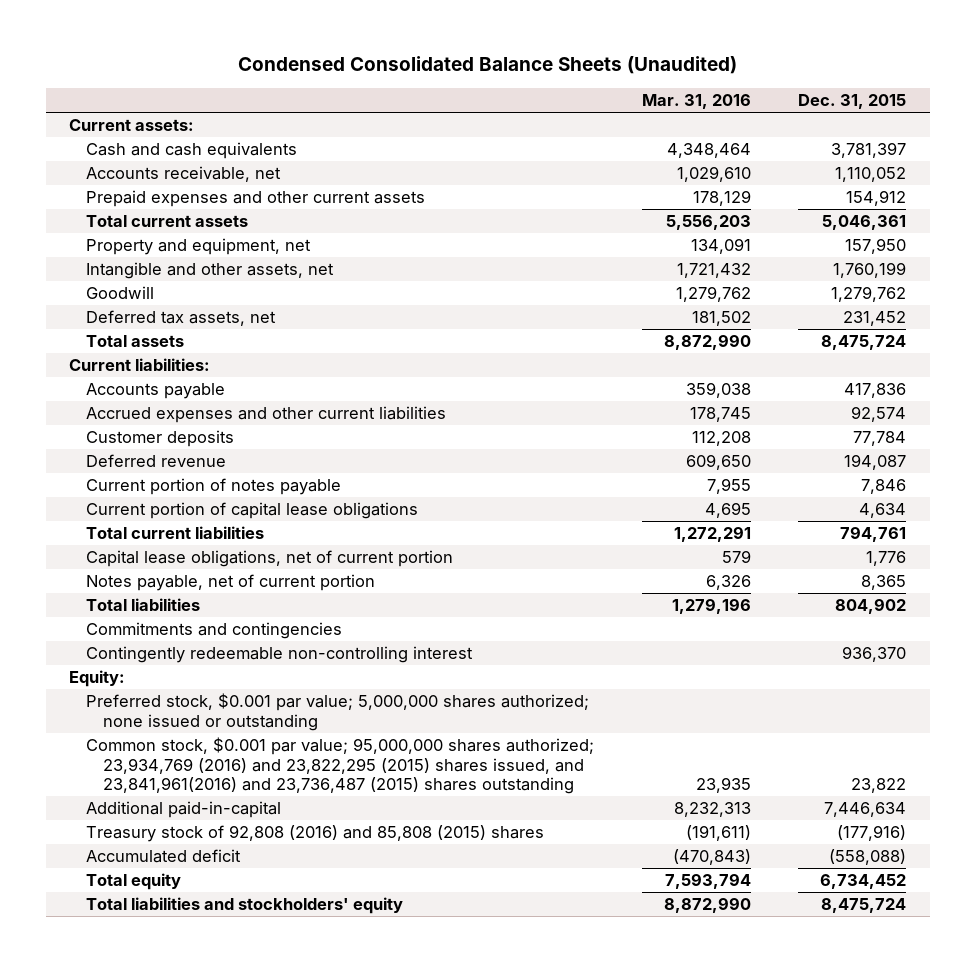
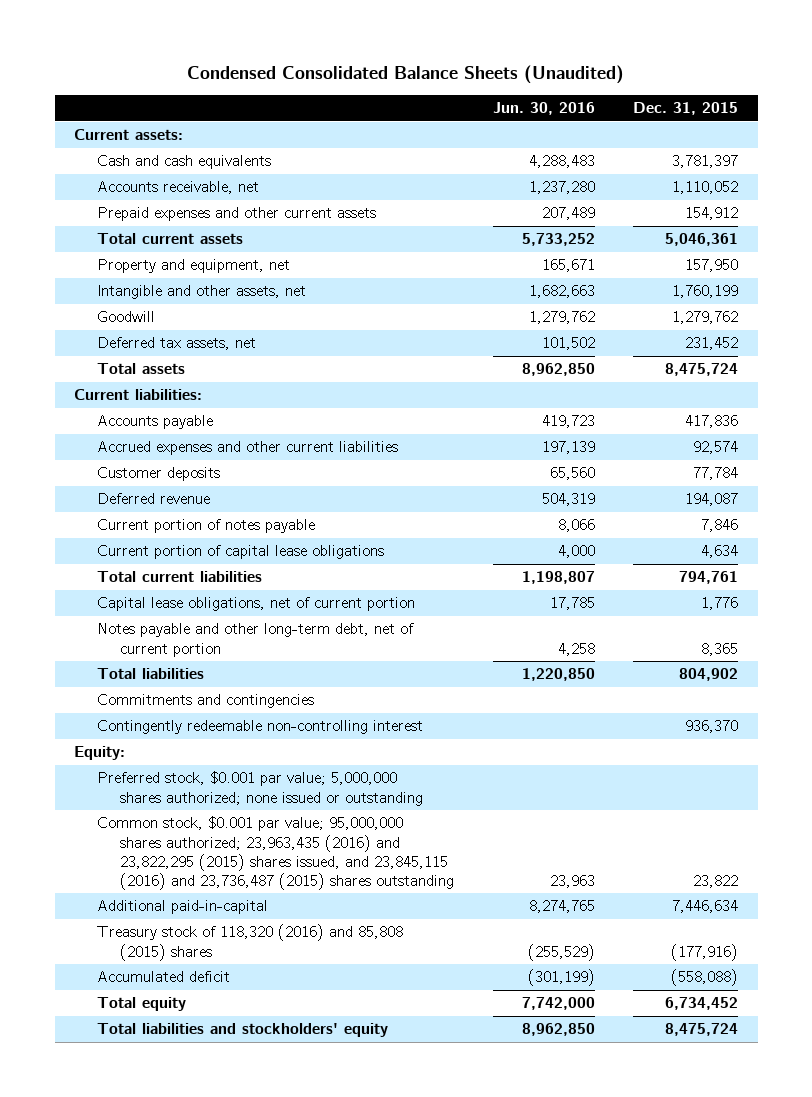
- | Mar. 31, 2016 | Dec. 31, 2015
+ | Jun. 30, 2016 | Dec. 31, 2015
- Notes payable, net of current portion | 6,326 | 8,365
+ Notes payable and other long-term debt, net of current portion | 4,258 | 8,365
- Common stock, $0.001 par value; 95,000,000 shares authorized; 23,934,769 (2016) and 23,822,295 (2015) shares issued, and 23,841,961(2016) and 23,736,487 (2015) shares outstanding | 23,935 | 23,822
+ Common stock, $0.001 par value; 95,000,000 shares authorized; 23,963,435 (2016) and 23,822,295 (2015) shares issued, and 23,845,115 (2016) and 23,736,487 (2015) shares outstanding | 23,963 | 23,822
- Treasury stock of 92,808 (2016) and 85,808 (2015) shares | (191,611) | (177,916)
+ Treasury stock of 118,320 (2016) and 85,808 (2015) shares | (255,529) | (177,916)

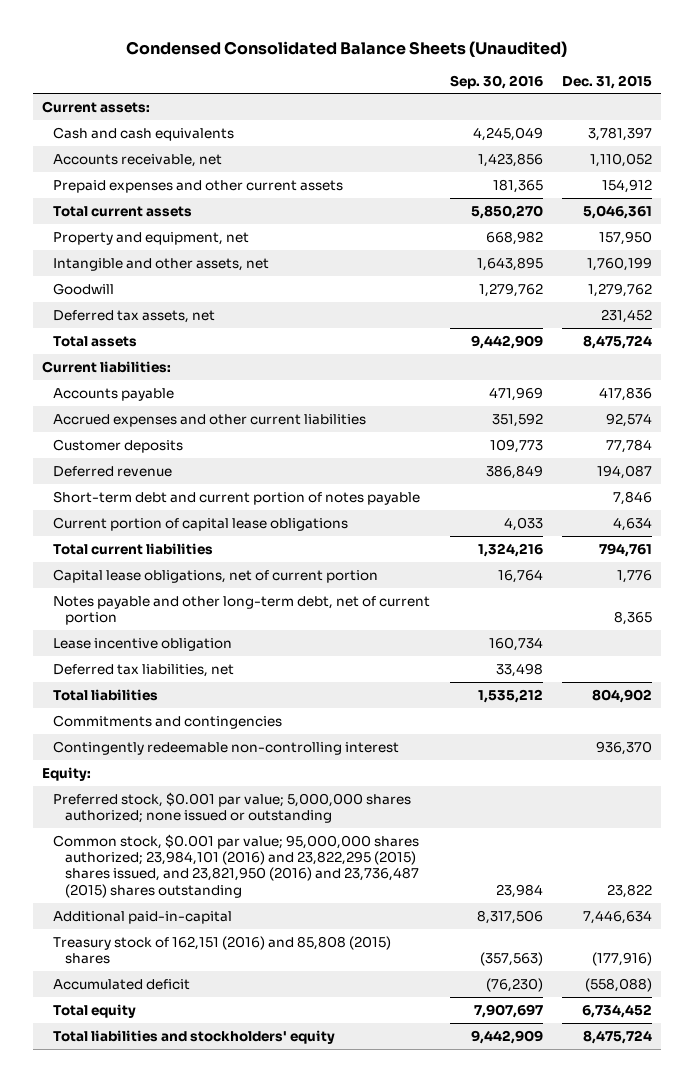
- | Jun. 30, 2016 | Dec. 31, 2015
+ | Sep. 30, 2016 | Dec. 31, 2015
- Current portion of notes payable | 8,066 | 7,846
+ Short-term debt and current portion of notes payable | | 7,846
+ Lease incentive obligation | 160,734 |
+ Deferred tax liabilities, net | 33,498 |
- Common stock, $0.001 par value; 95,000,000 shares authorized; 23,963,435 (2016) and 23,822,295 (2015) shares issued, and 23,845,115 (2016) and 23,736,487 (2015) shares outstanding | 23,963 | 23,822
+ Common stock, $0.001 par value; 95,000,000 shares authorized; 23,984,101 (2016) and 23,822,295 (2015) shares issued, and 23,821,950 (2016) and 23,736,487 (2015) shares outstanding | 23,984 | 23,822
- Treasury stock of 118,320 (2016) and 85,808 (2015) shares | (255,529) | (177,916)
+ Treasury stock of 162,151 (2016) and 85,808 (2015) shares | (357,563) | (177,916)

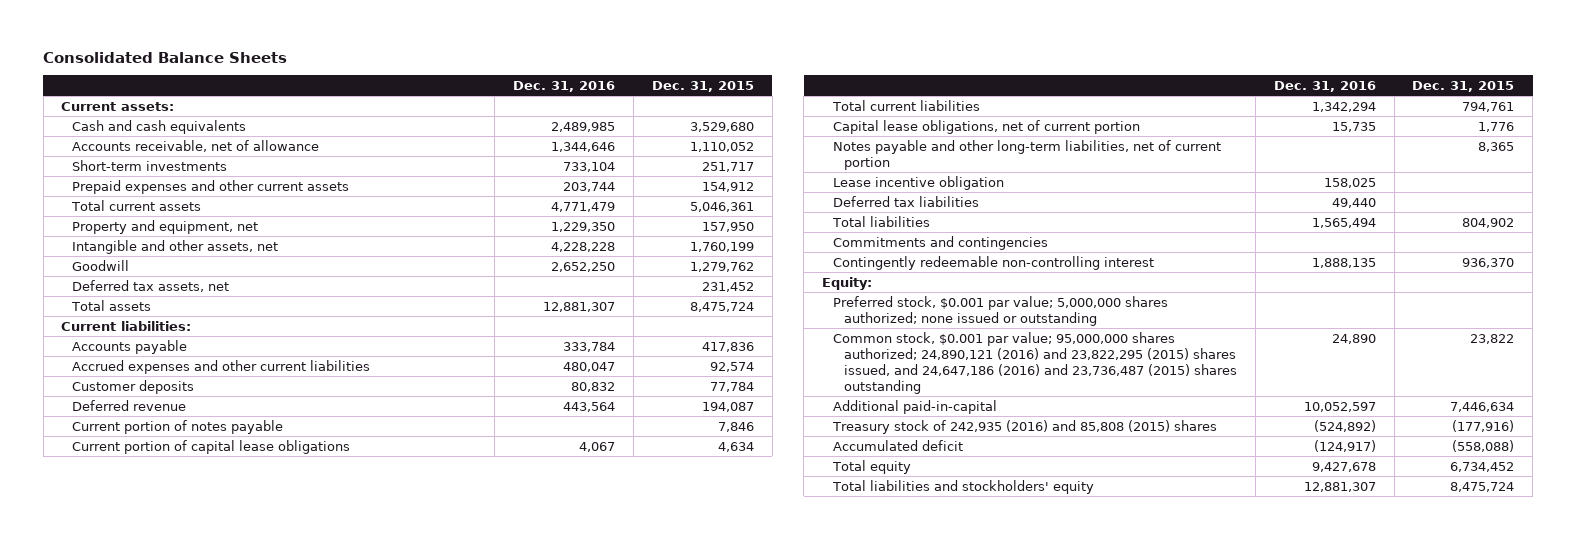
- Condensed Consolidated Balance Sheets (Unaudited)
+ Consolidated Balance Sheets
- | Sep. 30, 2016 | Dec. 31, 2015
+ | Dec. 31, 2016 | Dec. 31, 2015
- Cash and cash equivalents | 4,245,049 | 3,781,397
- Accounts receivable, net | 1,423,856 | 1,110,052
+ Cash and cash equivalents | 2,489,985 | 3,529,680
+ Accounts receivable, net of allowance | 1,344,646 | 1,110,052
+ Short-term investments | 733,104 | 251,717
- Short-term debt and current portion of notes payable | | 7,846
+ Current portion of notes payable | | 7,846
- Notes payable and other long-term debt, net of current portion | | 8,365
+ Notes payable and other long-term liabilities, net of current portion | | 8,365
- Deferred tax liabilities, net | 33,498 |
+ Deferred tax liabilities | 49,440 |
- Common stock, $0.001 par value; 95,000,000 shares authorized; 23,984,101 (2016) and 23,822,295 (2015) shares issued, and 23,821,950 (2016) and 23,736,487 (2015) shares outstanding | 23,984 | 23,822
+ Common stock, $0.001 par value; 95,000,000 shares authorized; 24,890,121 (2016) and 23,822,295 (2015) shares issued, and 24,647,186 (2016) and 23,736,487 (2015) shares outstanding | 24,890 | 23,822
- Treasury stock of 162,151 (2016) and 85,808 (2015) shares | (357,563) | (177,916)
+ Treasury stock of 242,935 (2016) and 85,808 (2015) shares | (524,892) | (177,916)

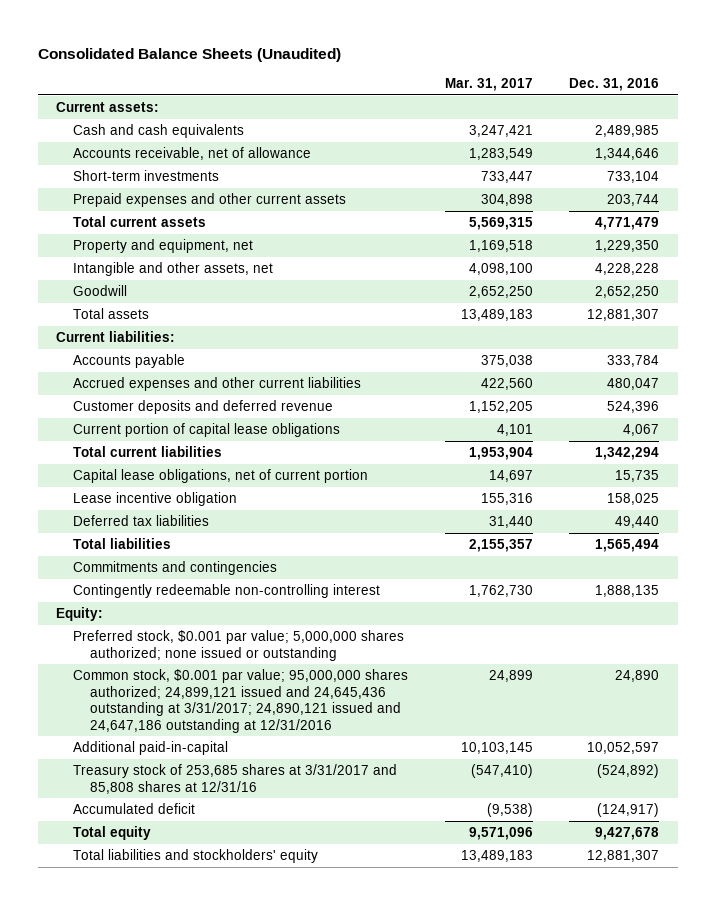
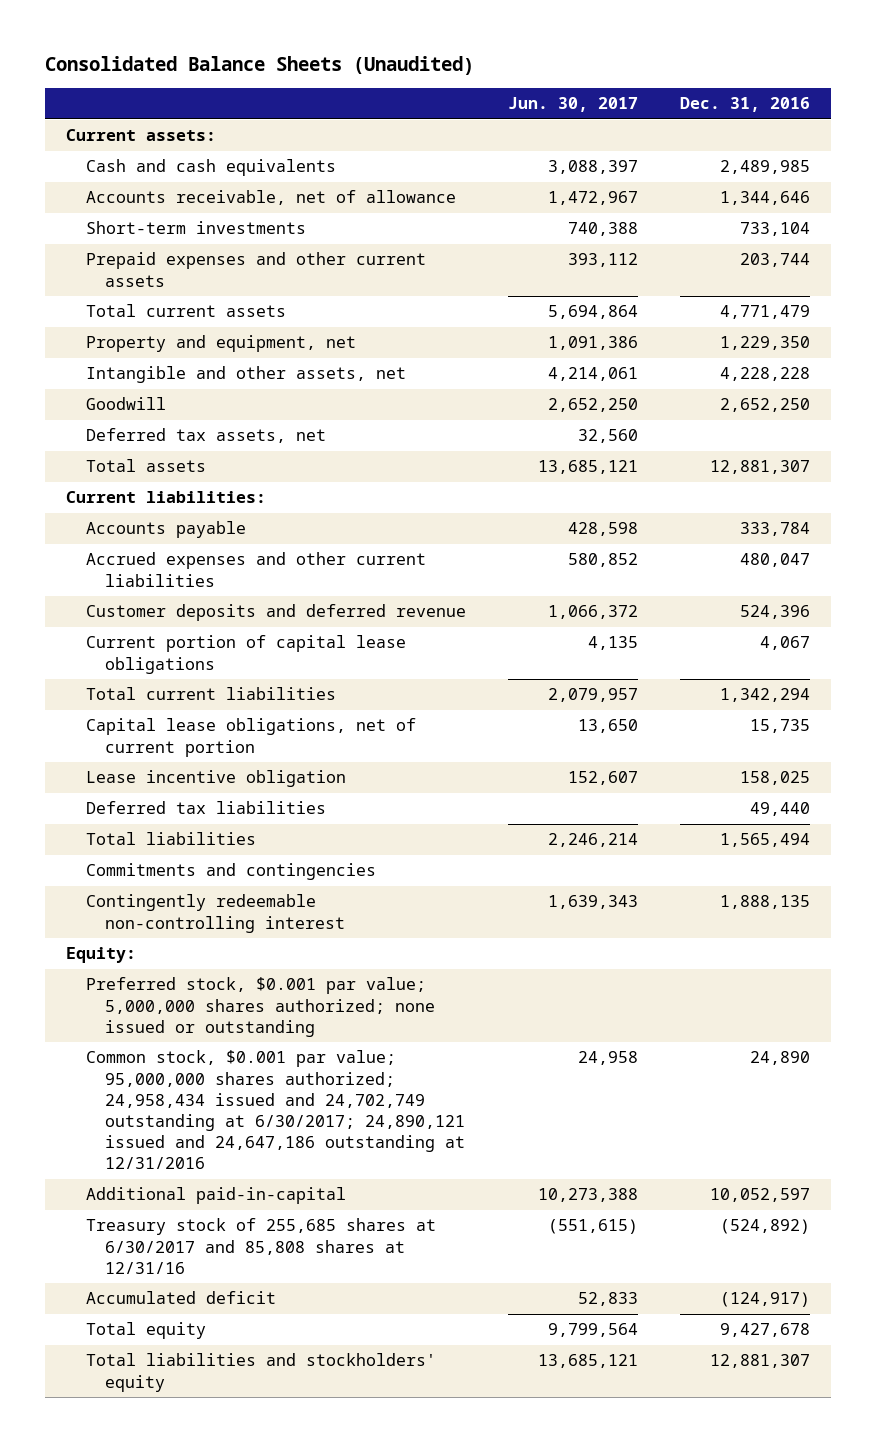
- | Mar. 31, 2017 | Dec. 31, 2016
+ | Jun. 30, 2017 | Dec. 31, 2016
+ Deferred tax assets, net | 32,560 |
- Common stock, $0.001 par value; 95,000,000 shares authorized; 24,899,121 issued and 24,645,436 outstanding at 3/31/2017; 24,890,121 issued and 24,647,186 outstanding at 12/31/2016 | 24,899 | 24,890
+ Common stock, $0.001 par value; 95,000,000 shares authorized; 24,958,434 issued and 24,702,749 outstanding at 6/30/2017; 24,890,121 issued and 24,647,186 outstanding at 12/31/2016 | 24,958 | 24,890
- Treasury stock of 253,685 shares at 3/31/2017 and 85,808 shares at 12/31/16 | (547,410) | (524,892)
+ Treasury stock of 255,685 shares at 6/30/2017 and 85,808 shares at 12/31/16 | (551,615) | (524,892)

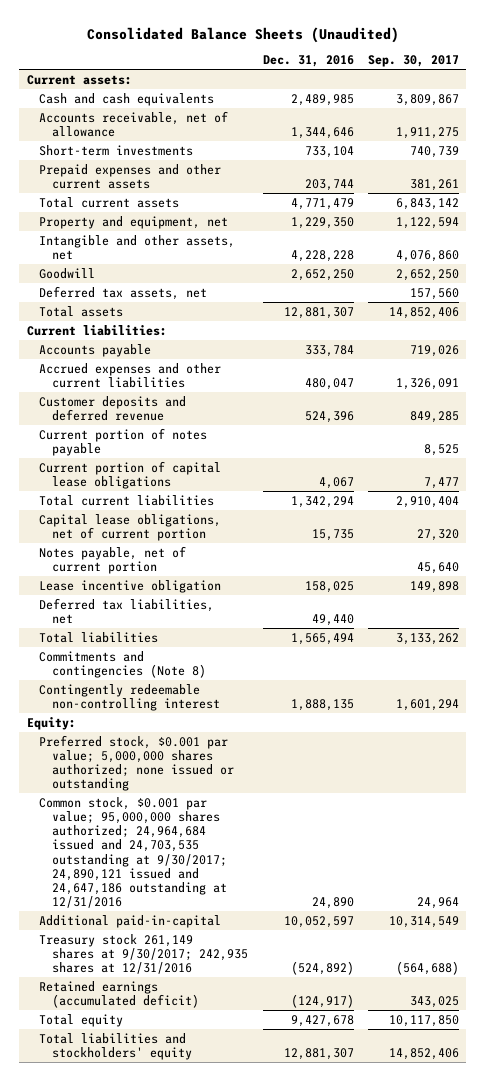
- | Jun. 30, 2017 | Dec. 31, 2016
+ | Dec. 31, 2016 | Sep. 30, 2017
+ Current portion of notes payable | | 8,525
+ Notes payable, net of current portion | | 45,640
- Deferred tax liabilities | | 49,440
+ Deferred tax liabilities, net | 49,440 |
- Commitments and contingencies
+ Commitments and contingencies (Note 8)
- Common stock, $0.001 par value; 95,000,000 shares authorized; 24,958,434 issued and 24,702,749 outstanding at 6/30/2017; 24,890,121 issued and 24,647,186 outstanding at 12/31/2016 | 24,958 | 24,890
+ Common stock, $0.001 par value; 95,000,000 shares authorized; 24,964,684 issued and 24,703,535 outstanding at 9/30/2017; 24,890,121 issued and 24,647,186 outstanding at 12/31/2016 | 24,890 | 24,964
- Treasury stock of 255,685 shares at 6/30/2017 and 85,808 shares at 12/31/16 | (551,615) | (524,892)
- Accumulated deficit | 52,833 | (124,917)
+ Treasury stock 261,149 shares at 9/30/2017; 242,935 shares at 12/31/2016 | (524,892) | (564,688)
+ Retained earnings (accumulated deficit) | (124,917) | 343,025

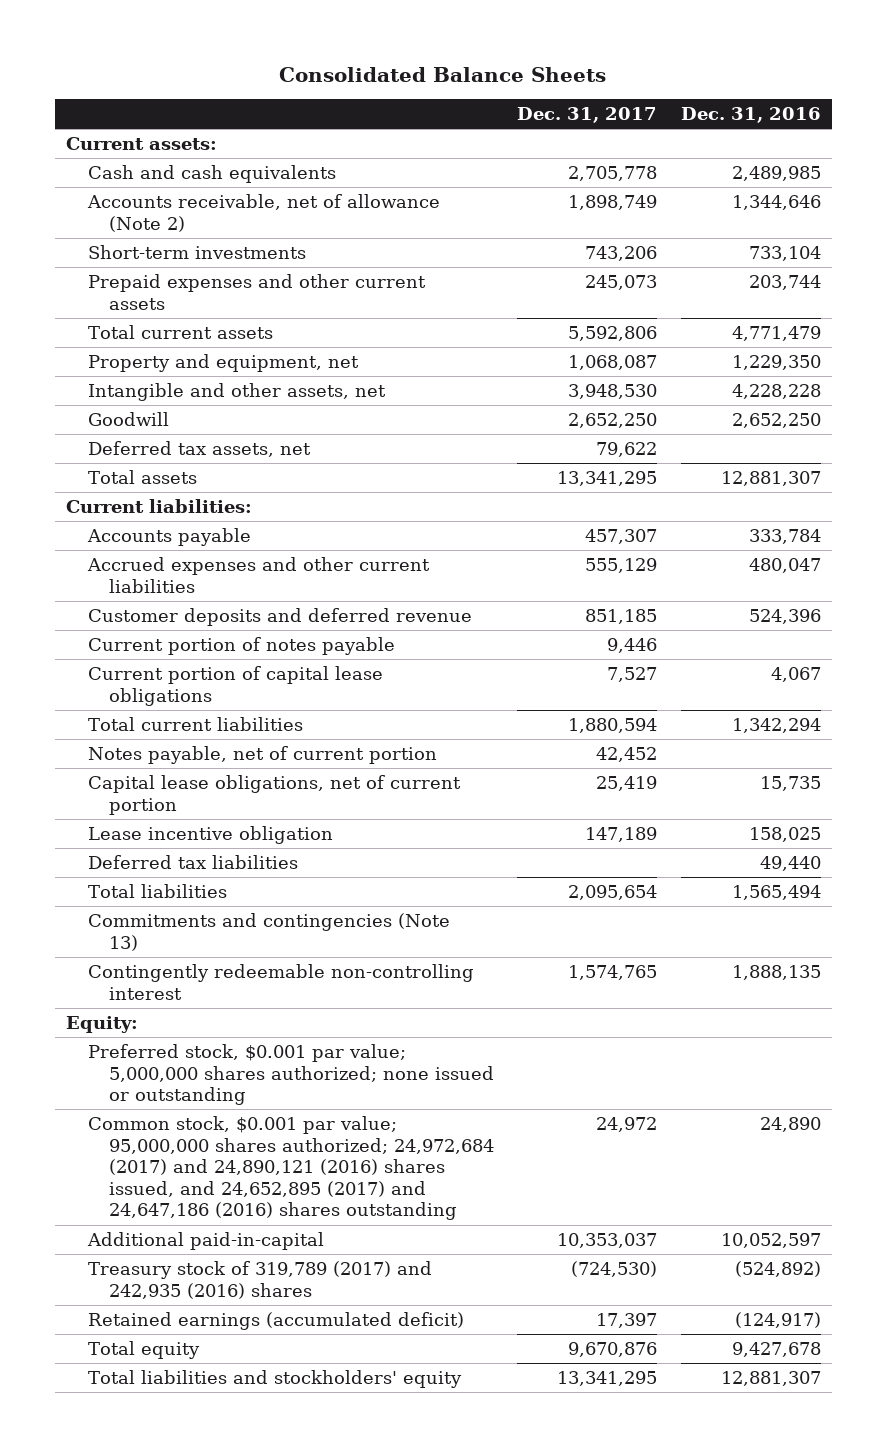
- Consolidated Balance Sheets (Unaudited)
+ Consolidated Balance Sheets
- | Dec. 31, 2016 | Sep. 30, 2017
+ | Dec. 31, 2017 | Dec. 31, 2016
- Accounts receivable, net of allowance | 1,344,646 | 1,911,275
+ Accounts receivable, net of allowance (Note 2) | 1,898,749 | 1,344,646
moved down: Capital lease obligations, net of current portion | 25,419 | 15,735
- Deferred tax liabilities, net | 49,440 |
+ Deferred tax liabilities | | 49,440
- Commitments and contingencies (Note 8)
+ Commitments and contingencies (Note 13)
- Common stock, $0.001 par value; 95,000,000 shares authorized; 24,964,684 issued and 24,703,535 outstanding at 9/30/2017; 24,890,121 issued and 24,647,186 outstanding at 12/31/2016 | 24,890 | 24,964
+ Common stock, $0.001 par value; 95,000,000 shares authorized; 24,972,684 (2017) and 24,890,121 (2016) shares issued, and 24,652,895 (2017) and 24,647,186 (2016) shares outstanding | 24,972 | 24,890
- Treasury stock 261,149 shares at 9/30/2017; 242,935 shares at 12/31/2016 | (524,892) | (564,688)
+ Treasury stock of 319,789 (2017) and 242,935 (2016) shares | (724,530) | (524,892)

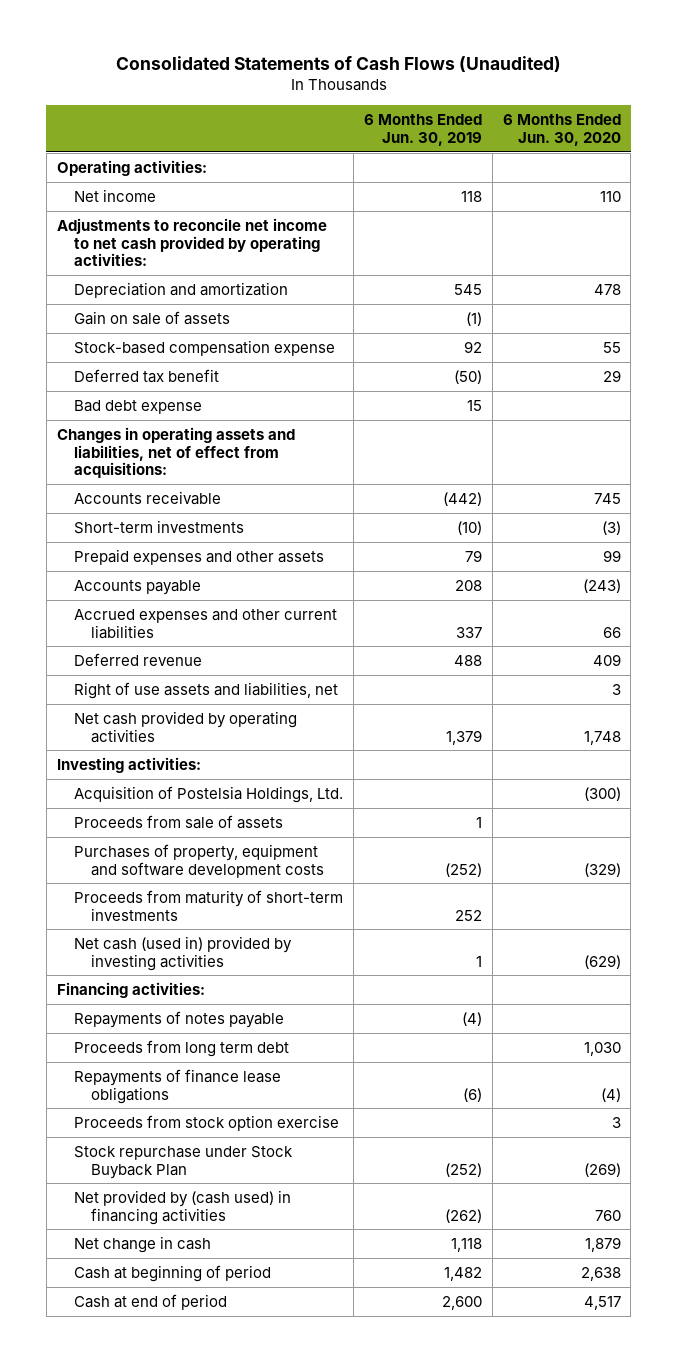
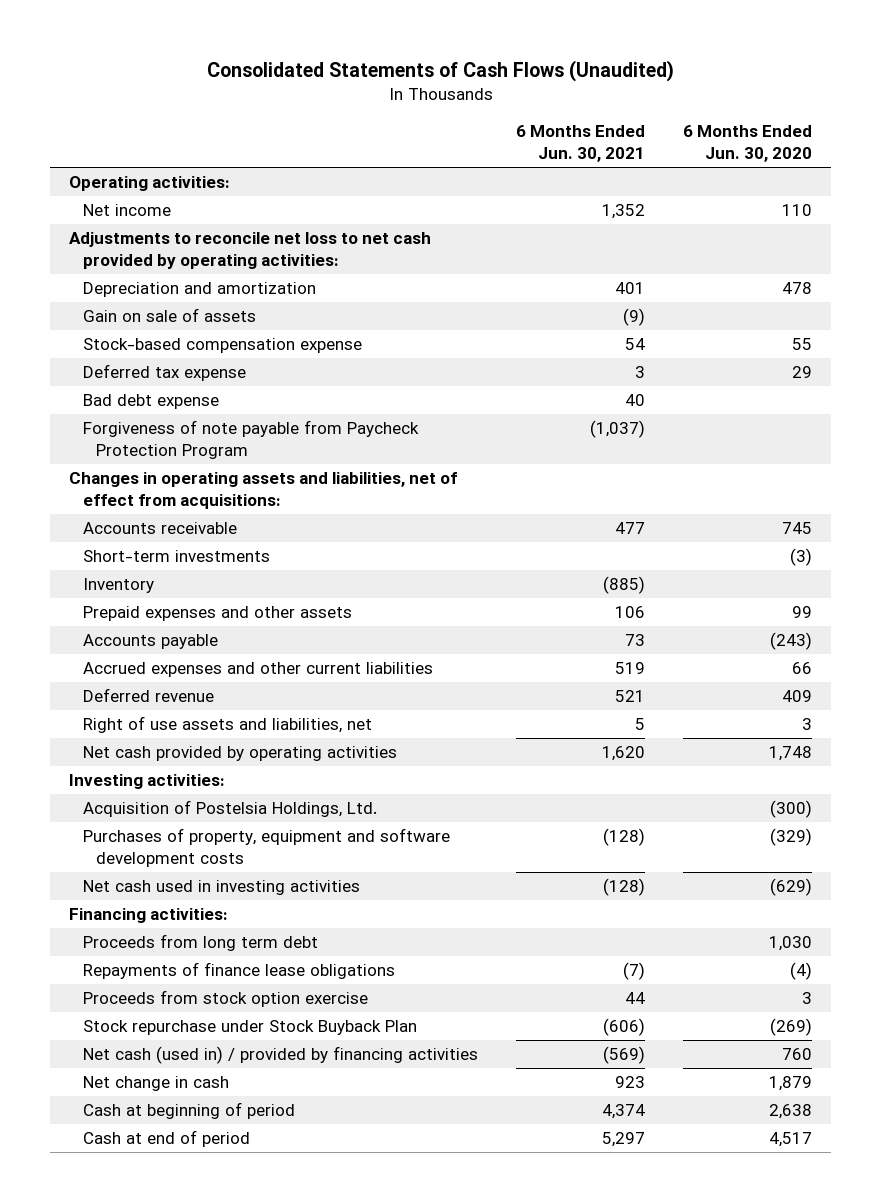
- | 6 Months Ended Jun. 30, 2019 | 6 Months Ended Jun. 30, 2020
+ | 6 Months Ended Jun. 30, 2021 | 6 Months Ended Jun. 30, 2020
- Adjustments to reconcile net income to net cash provided by operating activities:
+ Adjustments to reconcile net loss to net cash provided by operating activities:
- Deferred tax benefit | (50) | 29
+ Deferred tax expense | 3 | 29
+ Forgiveness of note payable from Paycheck Protection Program | (1,037) |
+ Inventory | (885) |
- Proceeds from sale of assets | 1 |
- Proceeds from maturity of short-term investments | 252 |
- Net cash (used in) provided by investing activities | 1 | (629)
+ Net cash used in investing activities | (128) | (629)
- Repayments of notes payable | (4) |
- Net provided by (cash used) in financing activities | (262) | 760
+ Net cash (used in) / provided by financing activities | (569) | 760

